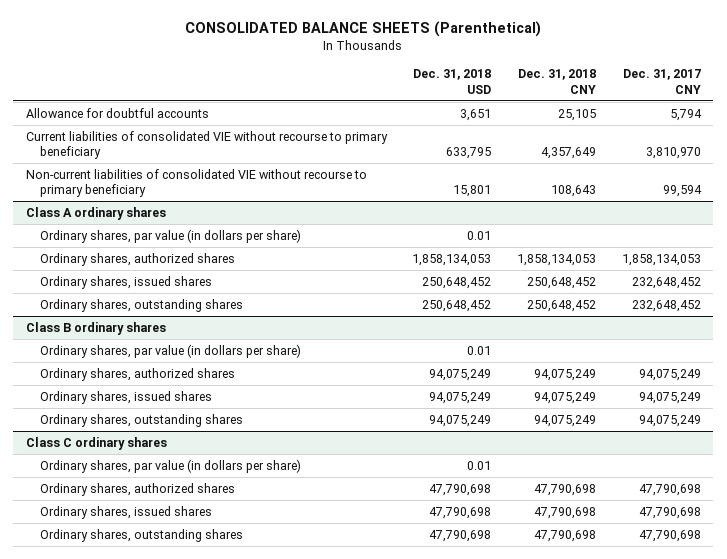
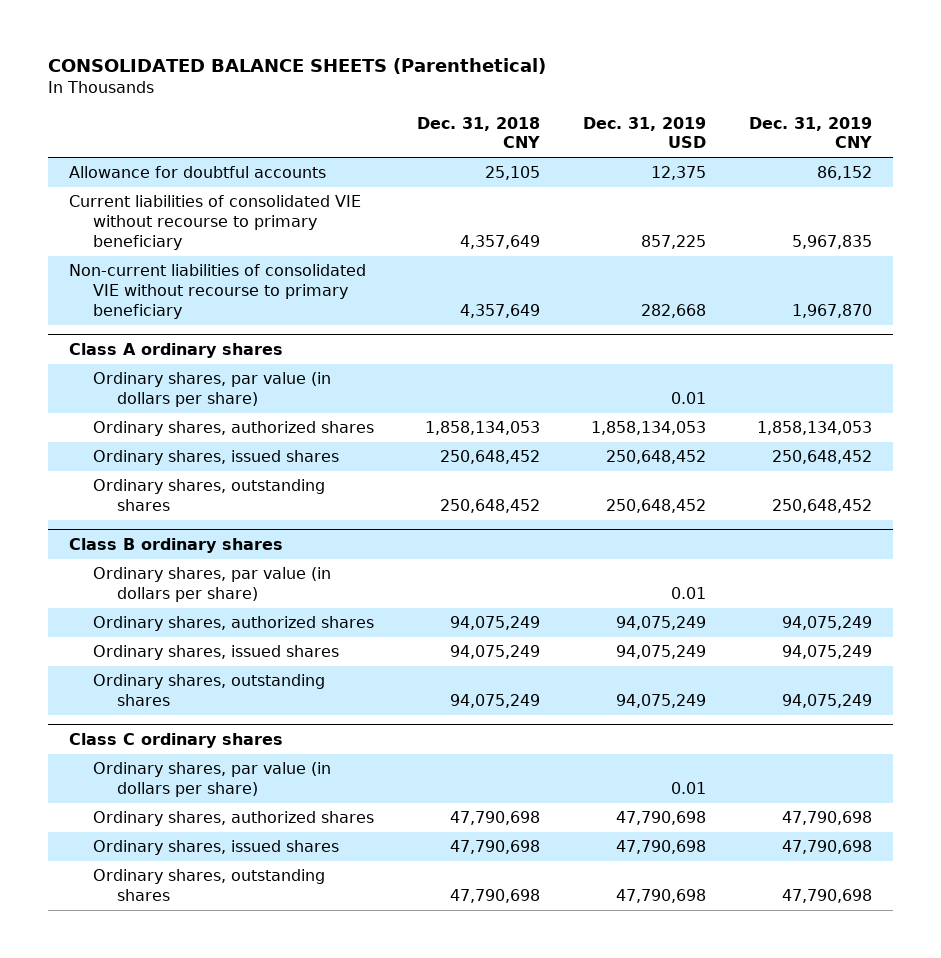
- | Dec. 31, 2018 USD | Dec. 31, 2018 CNY | Dec. 31, 2017 CNY
+ | Dec. 31, 2018 CNY | Dec. 31, 2019 USD | Dec. 31, 2019 CNY
- Non-current liabilities of consolidated VIE without recourse to primary beneficiary | 15,801 | 108,643 | 99,594
+ Non-current liabilities of consolidated VIE without recourse to primary beneficiary | 4,357,649 | 282,668 | 1,967,870

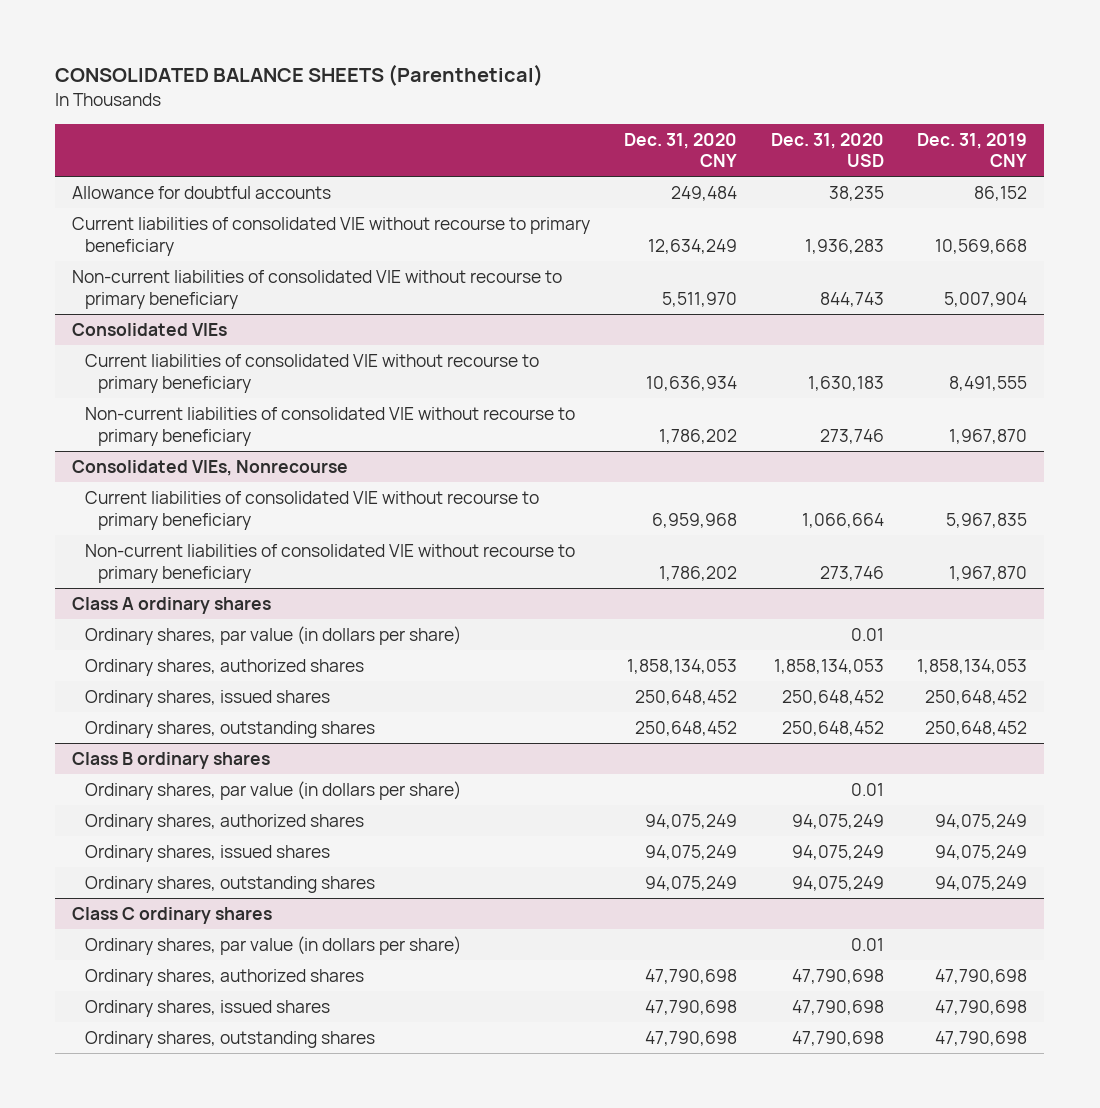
- | Dec. 31, 2018 CNY | Dec. 31, 2019 USD | Dec. 31, 2019 CNY
+ | Dec. 31, 2020 CNY | Dec. 31, 2020 USD | Dec. 31, 2019 CNY
+ Current liabilities of consolidated VIE without recourse to primary beneficiary | 12,634,249 | 1,936,283 | 10,569,668
+ Non-current liabilities of consolidated VIE without recourse to primary beneficiary | 5,511,970 | 844,743 | 5,007,904
+ Consolidated VIEs
+ Current liabilities of consolidated VIE without recourse to primary beneficiary | 10,636,934 | 1,630,183 | 8,491,555
+ Non-current liabilities of consolidated VIE without recourse to primary beneficiary | 1,786,202 | 273,746 | 1,967,870
+ Consolidated VIEs, Nonrecourse

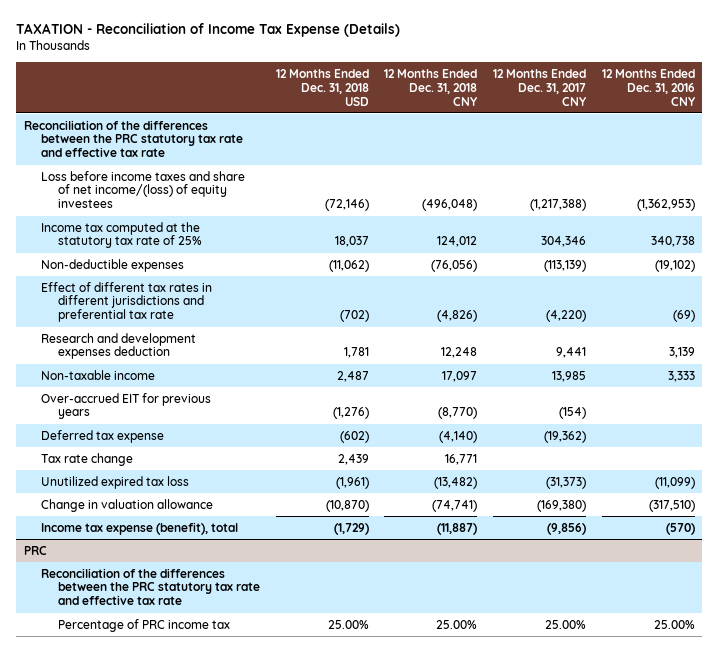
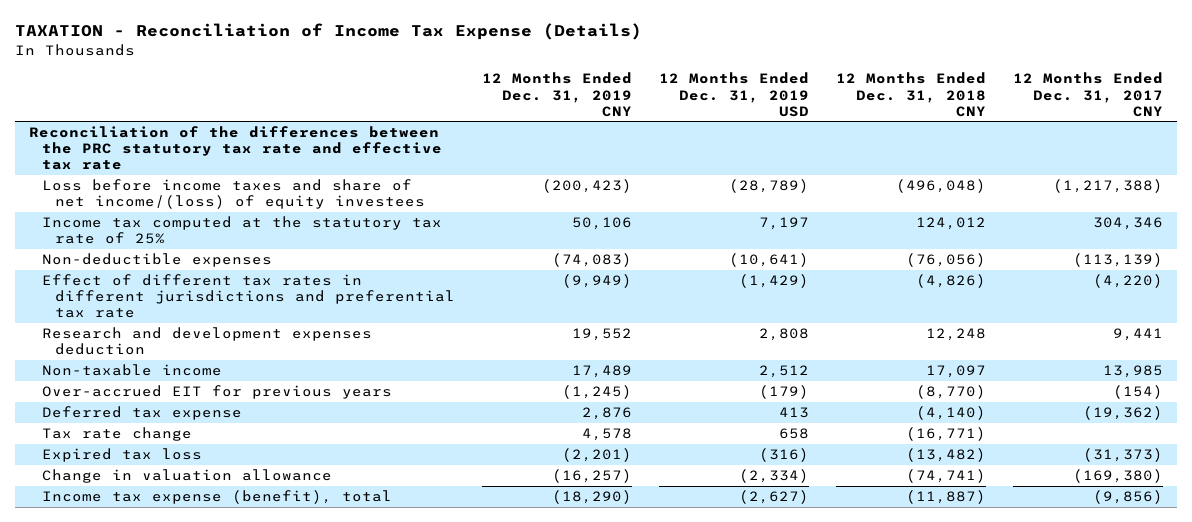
- | 12 Months Ended Dec. 31, 2018 USD | 12 Months Ended Dec. 31, 2018 CNY | 12 Months Ended Dec. 31, 2017 CNY | 12 Months Ended Dec. 31, 2016 CNY
+ | 12 Months Ended Dec. 31, 2019 CNY | 12 Months Ended Dec. 31, 2019 USD | 12 Months Ended Dec. 31, 2018 CNY | 12 Months Ended Dec. 31, 2017 CNY
- Tax rate change | 2,439 | 16,771 | |
- Unutilized expired tax loss | (1,961) | (13,482) | (31,373) | (11,099)
+ Tax rate change | 4,578 | 658 | (16,771) |
+ Expired tax loss | (2,201) | (316) | (13,482) | (31,373)
- PRC
- Reconciliation of the differences between the PRC statutory tax rate and effective tax rate
- Percentage of PRC income tax | 25.00% | 25.00% | 25.00% | 25.00%

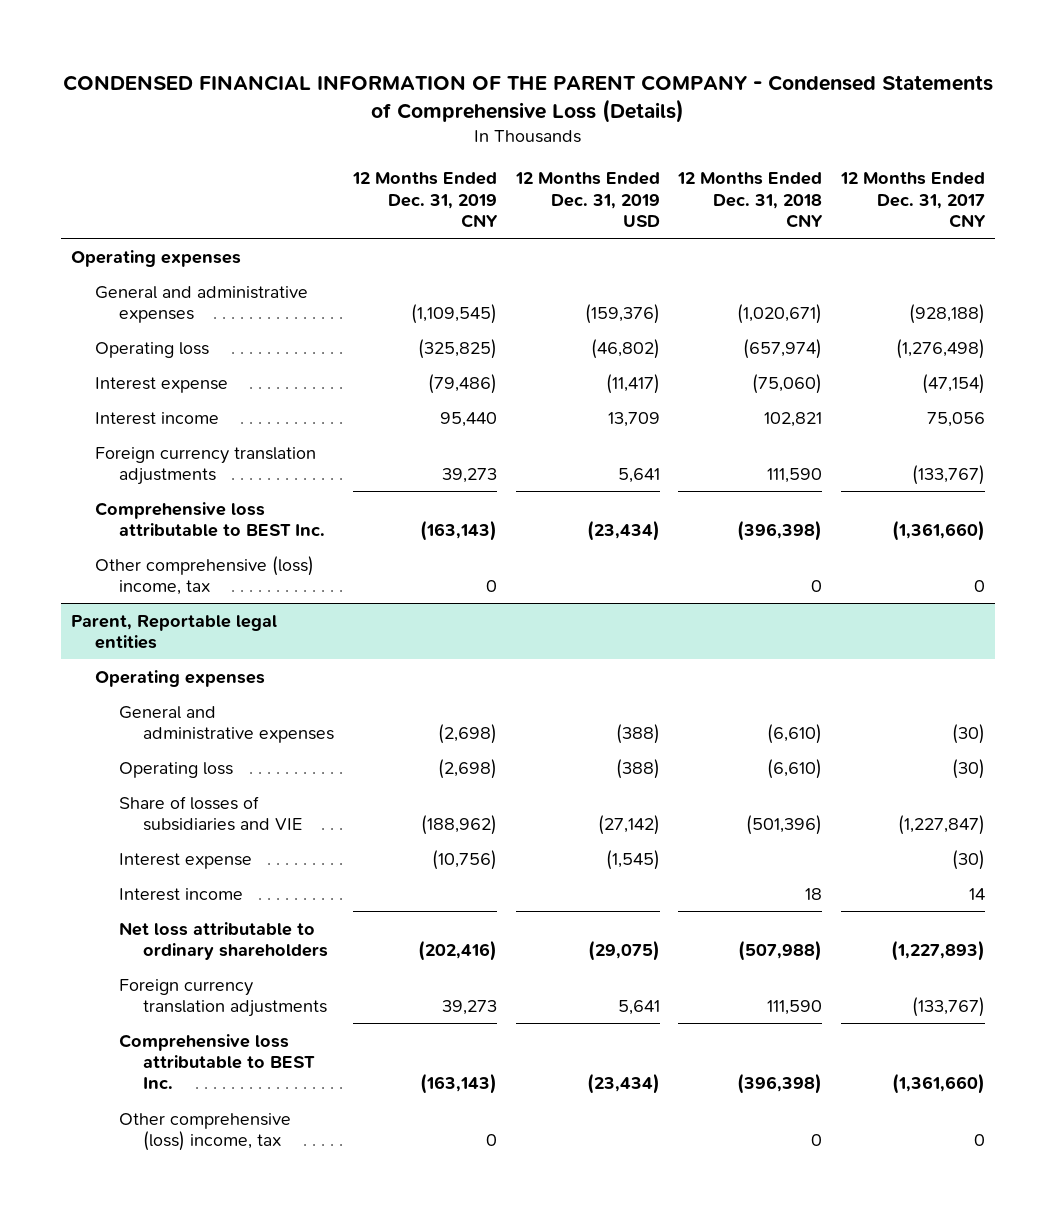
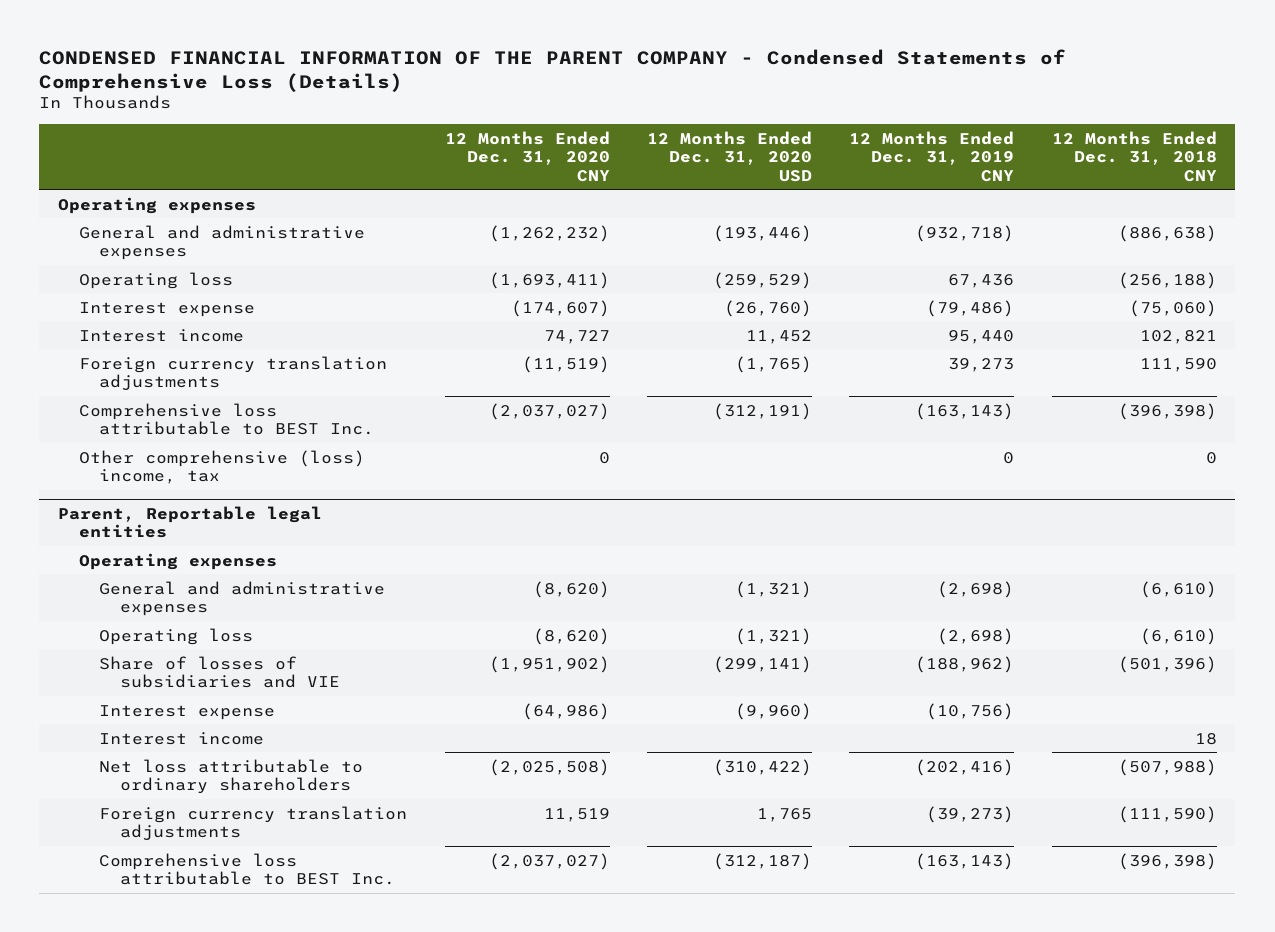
- | 12 Months Ended Dec. 31, 2019 CNY | 12 Months Ended Dec. 31, 2019 USD | 12 Months Ended Dec. 31, 2018 CNY | 12 Months Ended Dec. 31, 2017 CNY
+ | 12 Months Ended Dec. 31, 2020 CNY | 12 Months Ended Dec. 31, 2020 USD | 12 Months Ended Dec. 31, 2019 CNY | 12 Months Ended Dec. 31, 2018 CNY
- General and administrative expenses | (1,109,545) | (159,376) | (1,020,671) | (928,188)
- Operating loss | (325,825) | (46,802) | (657,974) | (1,276,498)
+ General and administrative expenses | (1,262,232) | (193,446) | (932,718) | (886,638)
+ Operating loss | (1,693,411) | (259,529) | 67,436 | (256,188)
@ Parent, Reportable legal entities
- Foreign currency translation adjustments | 39,273 | 5,641 | 111,590 | (133,767)
+ Foreign currency translation adjustments | 11,519 | 1,765 | (39,273) | (111,590)
- Other comprehensive (loss) income, tax | 0 | | 0 | 0

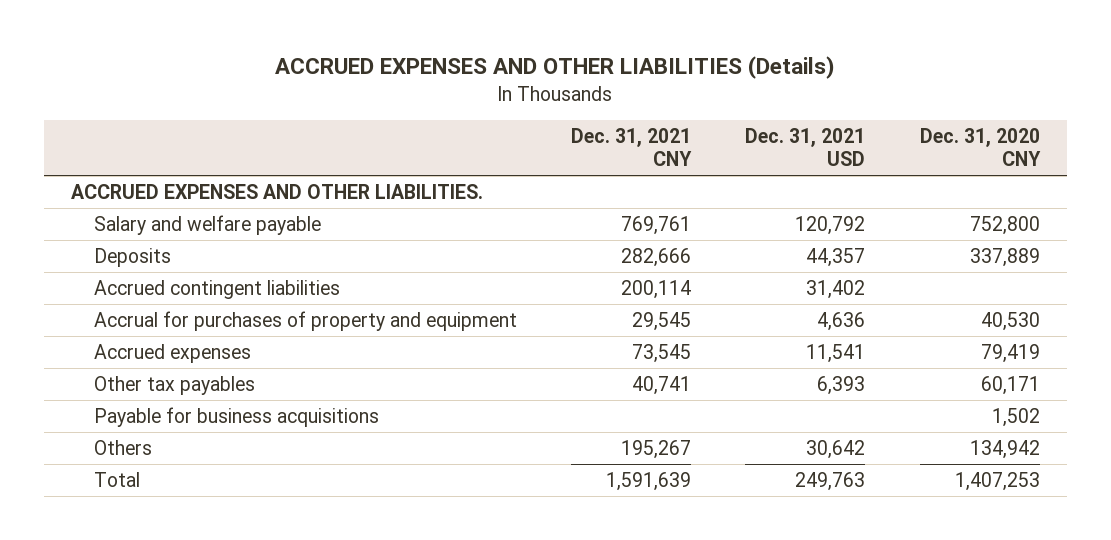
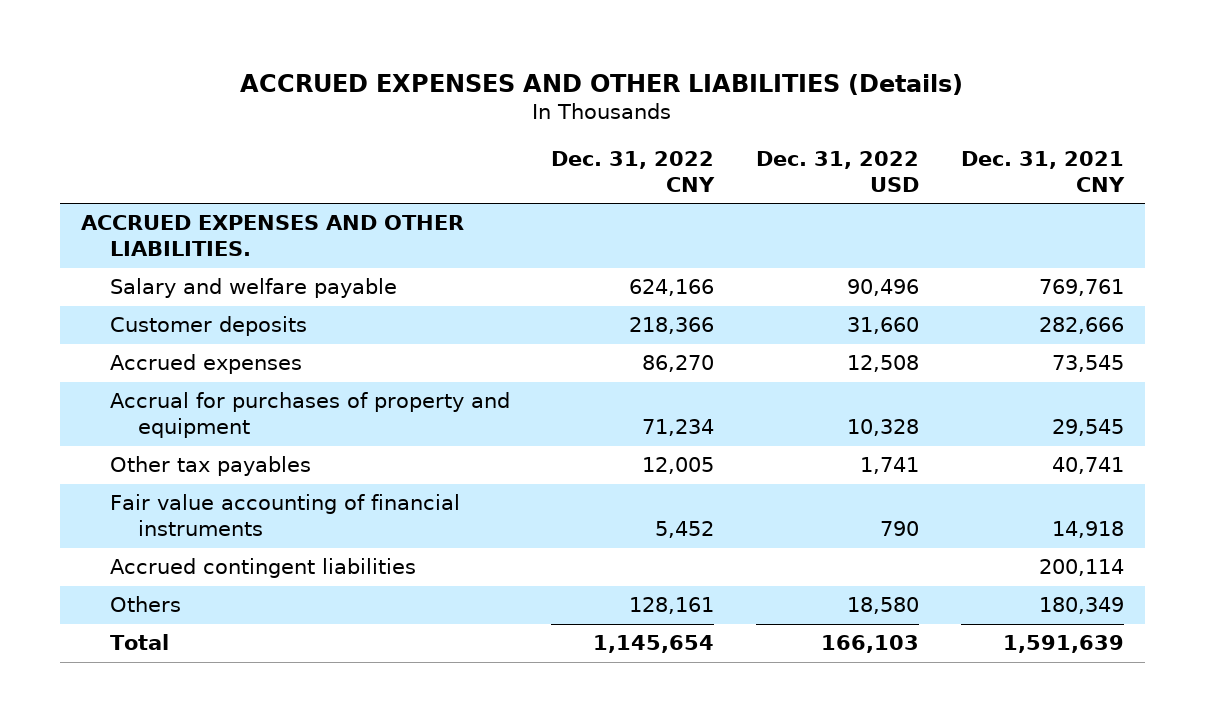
- | Dec. 31, 2021 CNY | Dec. 31, 2021 USD | Dec. 31, 2020 CNY
+ | Dec. 31, 2022 CNY | Dec. 31, 2022 USD | Dec. 31, 2021 CNY
- Deposits | 282,666 | 44,357 | 337,889
+ Customer deposits | 218,366 | 31,660 | 282,666
moved down: Accrual for purchases of property and equipment | 71,234 | 10,328 | 29,545
- Payable for business acquisitions | | | 1,502
- Others | 195,267 | 30,642 | 134,942
+ Fair value accounting of financial instruments | 5,452 | 790 | 14,918
moved down: Accrued contingent liabilities | | | 200,114
+ Others | 128,161 | 18,580 | 180,349

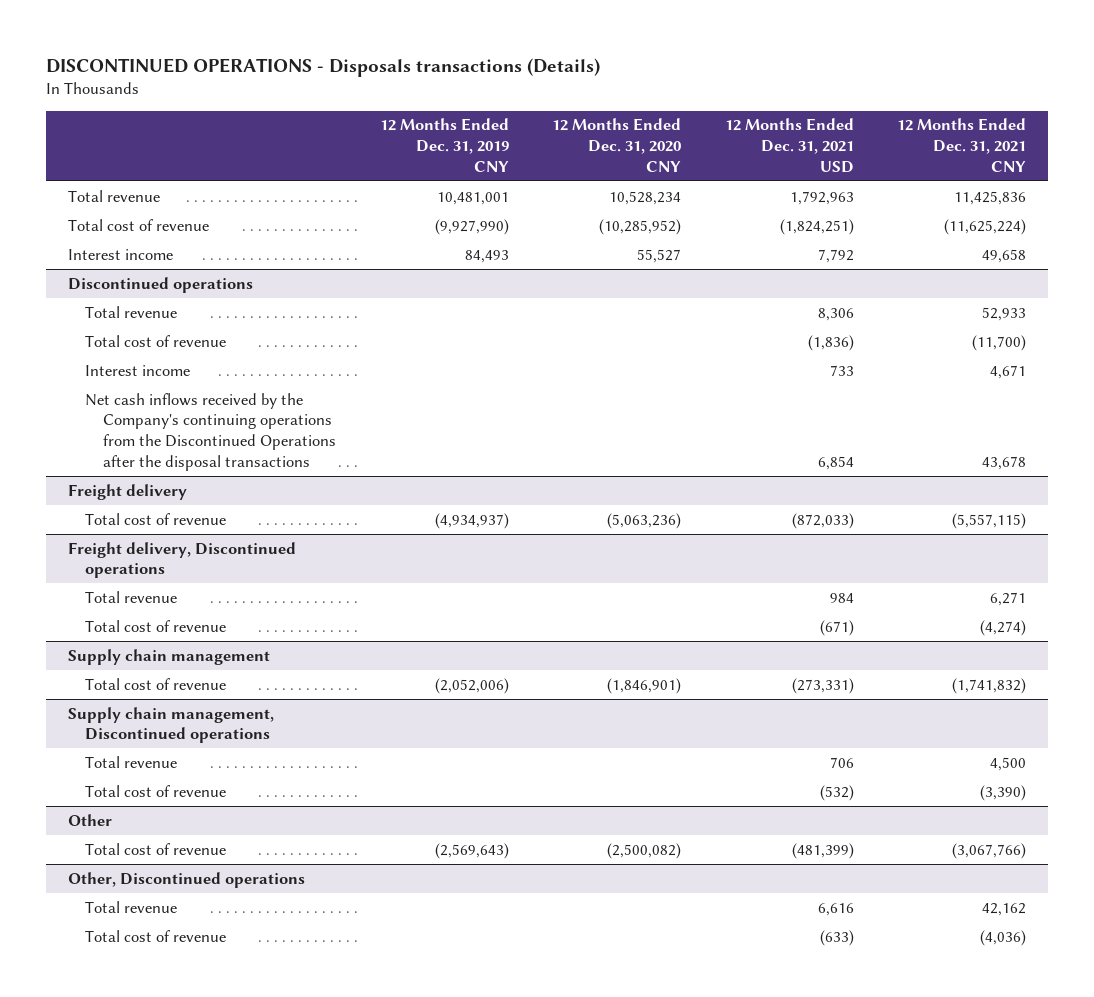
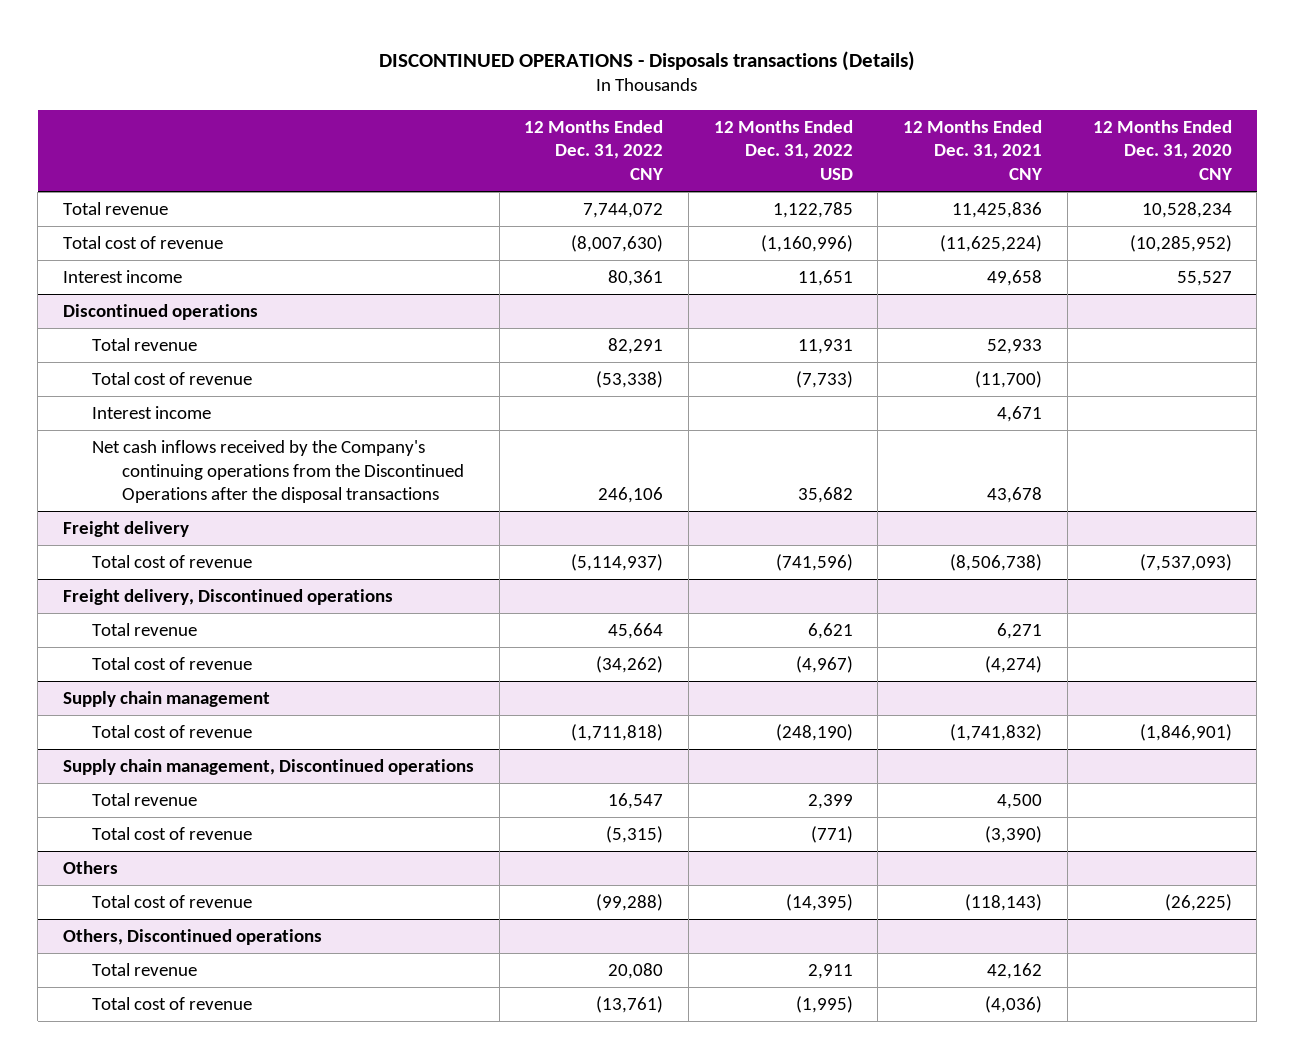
- | 12 Months Ended Dec. 31, 2019 CNY | 12 Months Ended Dec. 31, 2020 CNY | 12 Months Ended Dec. 31, 2021 USD | 12 Months Ended Dec. 31, 2021 CNY
+ | 12 Months Ended Dec. 31, 2022 CNY | 12 Months Ended Dec. 31, 2022 USD | 12 Months Ended Dec. 31, 2021 CNY | 12 Months Ended Dec. 31, 2020 CNY
@ Freight delivery
- Total cost of revenue | (4,934,937) | (5,063,236) | (872,033) | (5,557,115)
+ Total cost of revenue | (5,114,937) | (741,596) | (8,506,738) | (7,537,093)
- Other
- Total cost of revenue | (2,569,643) | (2,500,082) | (481,399) | (3,067,766)
- Other, Discontinued operations
+ Others
+ Total cost of revenue | (99,288) | (14,395) | (118,143) | (26,225)
+ Others, Discontinued operations

